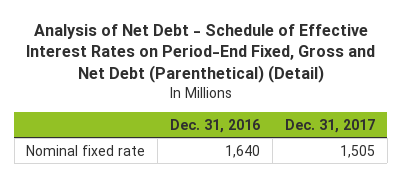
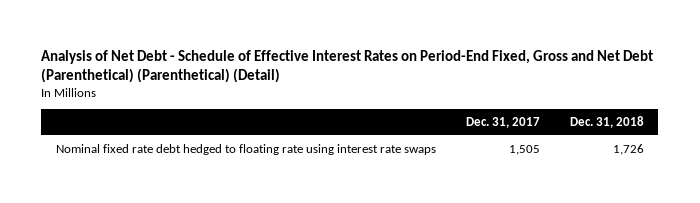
- Analysis of Net Debt - Schedule of Effective Interest Rates on Period-End Fixed, Gross and Net Debt (Parenthetical) (Detail)
+ Analysis of Net Debt - Schedule of Effective Interest Rates on Period-End Fixed, Gross and Net Debt (Parenthetical) (Parenthetical) (Detail)
- | Dec. 31, 2016 | Dec. 31, 2017
+ | Dec. 31, 2017 | Dec. 31, 2018
- Nominal fixed rate | 1,640 | 1,505
+ Nominal fixed rate debt hedged to floating rate using interest rate swaps | 1,505 | 1,726

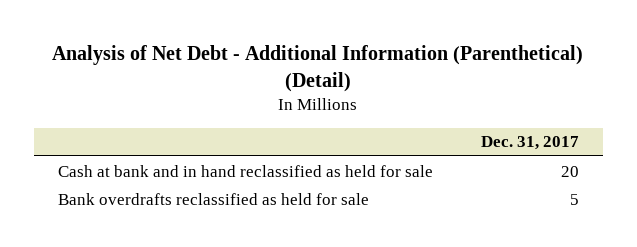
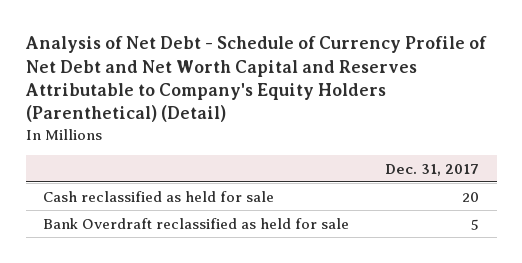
- Analysis of Net Debt - Additional Information (Parenthetical) (Detail)
+ Analysis of Net Debt - Schedule of Currency Profile of Net Debt and Net Worth Capital and Reserves Attributable to Company's Equity Holders (Parenthetical) (Detail)
- Cash at bank and in hand reclassified as held for sale | 20
- Bank overdrafts reclassified as held for sale | 5
+ Cash reclassified as held for sale | 20
+ Bank Overdraft reclassified as held for sale | 5

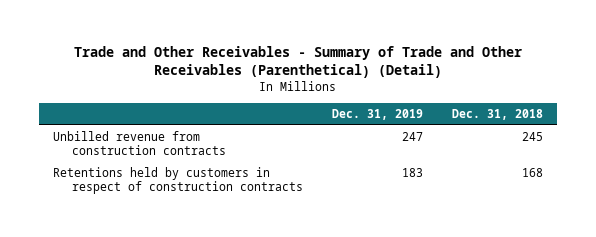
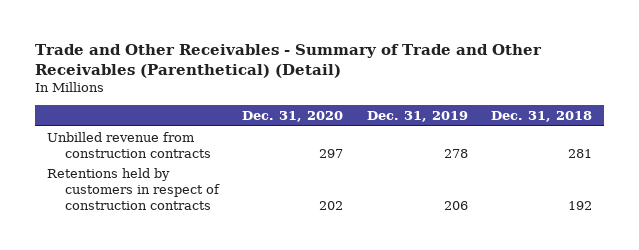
- | Dec. 31, 2019 | Dec. 31, 2018
+ | Dec. 31, 2020 | Dec. 31, 2019 | Dec. 31, 2018
- Unbilled revenue from construction contracts | 247 | 245
- Retentions held by customers in respect of construction contracts | 183 | 168
+ Unbilled revenue from construction contracts | 297 | 278 | 281
+ Retentions held by customers in respect of construction contracts | 202 | 206 | 192

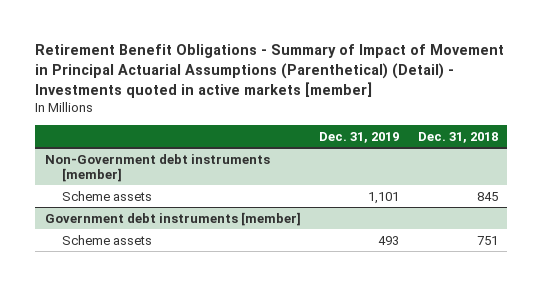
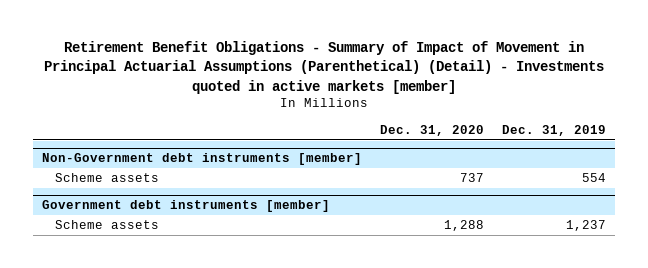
- | Dec. 31, 2019 | Dec. 31, 2018
+ | Dec. 31, 2020 | Dec. 31, 2019
@ Non-Government debt instruments [member]
- Scheme assets | 1,101 | 845
+ Scheme assets | 737 | 554
@ Government debt instruments [member]
- Scheme assets | 493 | 751
+ Scheme assets | 1,288 | 1,237

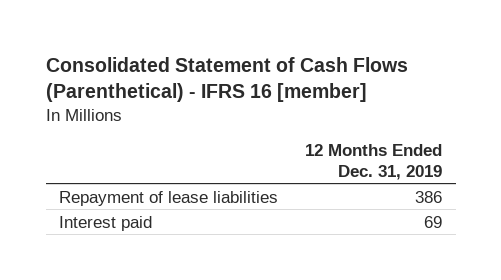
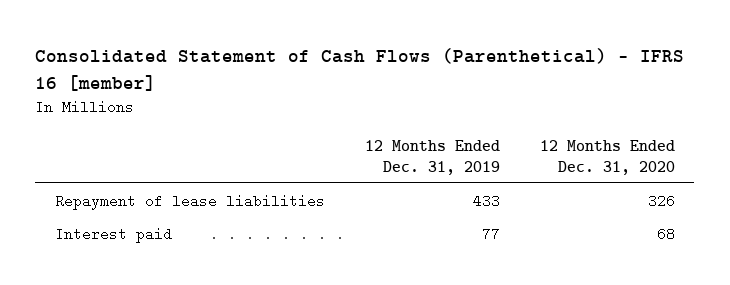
- | 12 Months Ended Dec. 31, 2019
+ | 12 Months Ended Dec. 31, 2019 | 12 Months Ended Dec. 31, 2020
- Repayment of lease liabilities | 386
- Interest paid | 69
+ Repayment of lease liabilities | 433 | 326
+ Interest paid | 77 | 68

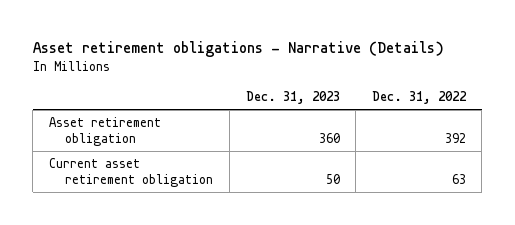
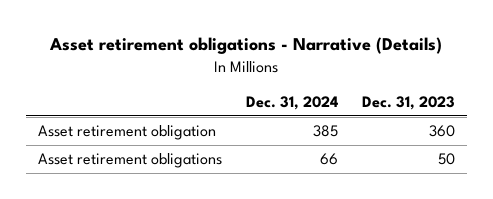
- | Dec. 31, 2023 | Dec. 31, 2022
+ | Dec. 31, 2024 | Dec. 31, 2023
- Current asset retirement obligation | 50 | 63
+ Asset retirement obligations | 66 | 50

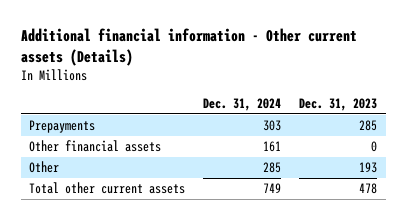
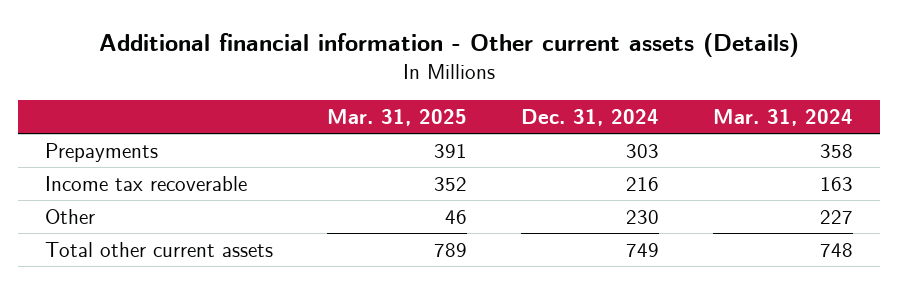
- | Dec. 31, 2024 | Dec. 31, 2023
+ | Mar. 31, 2025 | Dec. 31, 2024 | Mar. 31, 2024
- Other financial assets | 161 | 0
- Other | 285 | 193
+ Income tax recoverable | 352 | 216 | 163
+ Other | 46 | 230 | 227

